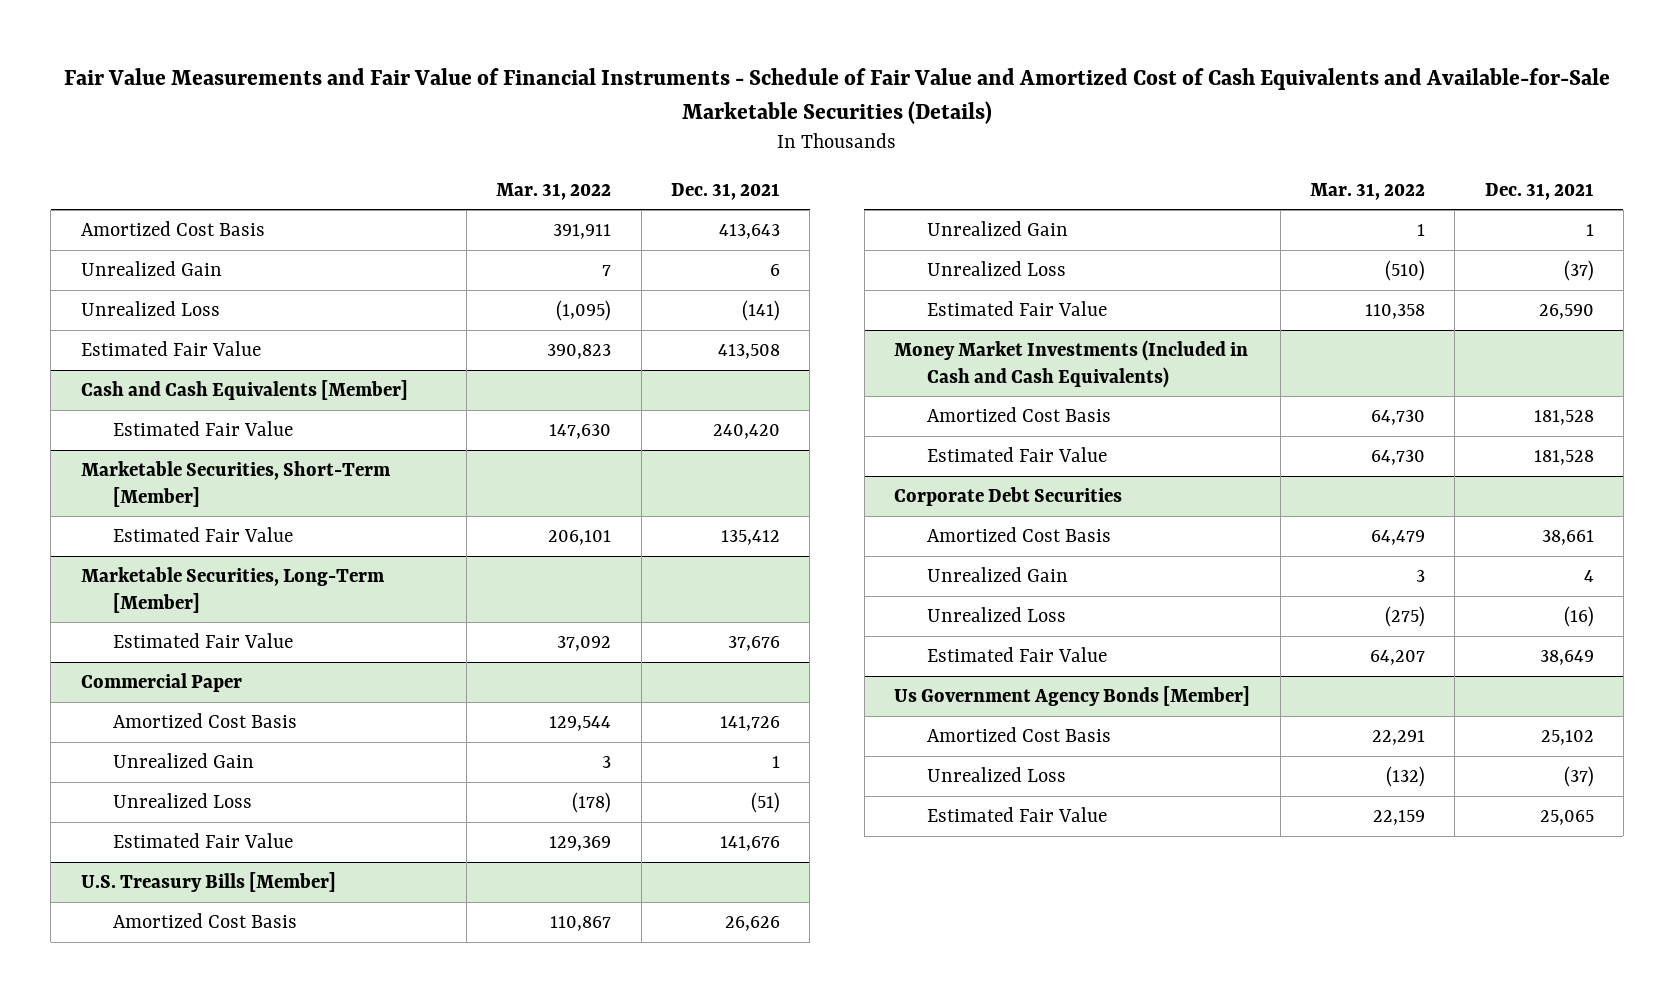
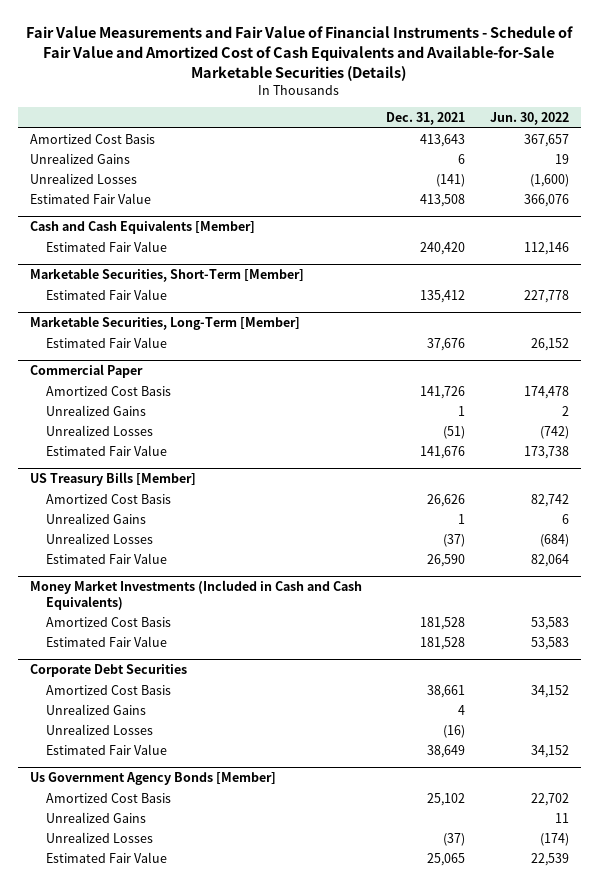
- | Mar. 31, 2022 | Dec. 31, 2021
+ | Dec. 31, 2021 | Jun. 30, 2022
- Unrealized Gain | 7 | 6
- Unrealized Loss | (1,095) | (141)
+ Unrealized Gains | 6 | 19
+ Unrealized Losses | (141) | (1,600)
@ Commercial Paper
- Unrealized Gain | 3 | 1
- Unrealized Loss | (178) | (51)
+ Unrealized Gains | 1 | 2
+ Unrealized Losses | (51) | (742)
- U.S. Treasury Bills [Member]
+ US Treasury Bills [Member]
- Unrealized Gain | 1 | 1
- Unrealized Loss | (510) | (37)
+ Unrealized Gains | 1 | 6
+ Unrealized Losses | (37) | (684)
@ Corporate Debt Securities
- Unrealized Gain | 3 | 4
- Unrealized Loss | (275) | (16)
+ Unrealized Gains | 4 |
+ Unrealized Losses | (16) |
@ Us Government Agency Bonds [Member]
- Unrealized Loss | (132) | (37)
+ Unrealized Gains | | 11
+ Unrealized Losses | (37) | (174)

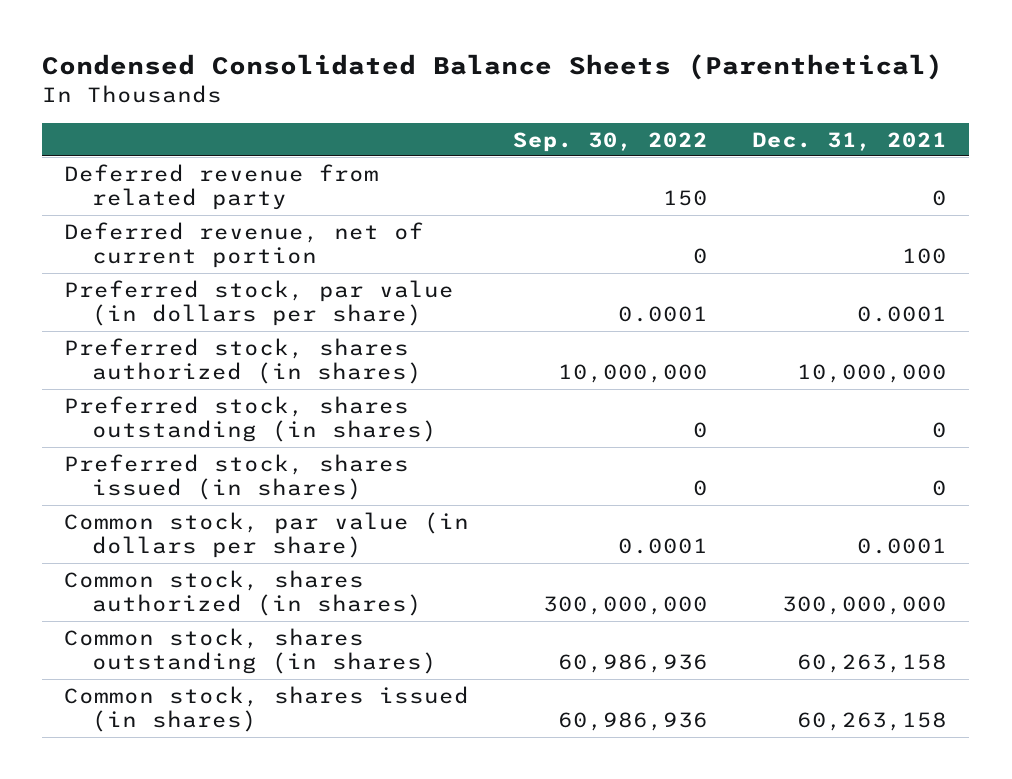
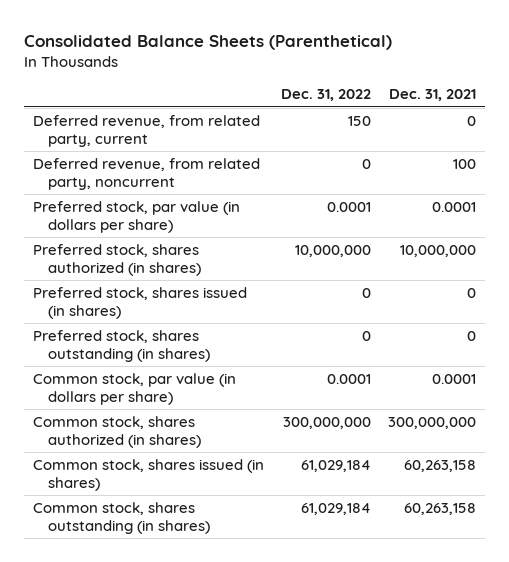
- Condensed Consolidated Balance Sheets (Parenthetical)
+ Consolidated Balance Sheets (Parenthetical)
- | Sep. 30, 2022 | Dec. 31, 2021
+ | Dec. 31, 2022 | Dec. 31, 2021
- Deferred revenue from related party | 150 | 0
- Deferred revenue, net of current portion | 0 | 100
+ Deferred revenue, from related party, current | 150 | 0
+ Deferred revenue, from related party, noncurrent | 0 | 100
moved down: Preferred stock, shares outstanding (in shares) | 0 | 0
moved down: Common stock, shares outstanding (in shares) | 61,029,184 | 60,263,158

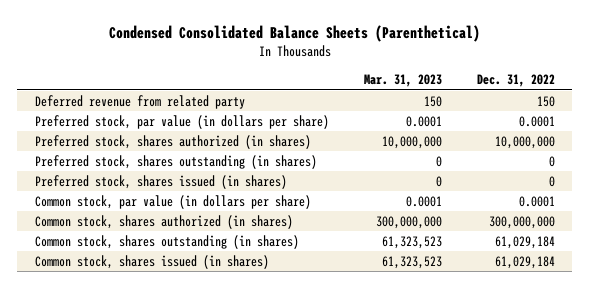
- Consolidated Balance Sheets (Parenthetical)
+ Condensed Consolidated Balance Sheets (Parenthetical)
- | Dec. 31, 2022 | Dec. 31, 2021
+ | Mar. 31, 2023 | Dec. 31, 2022
- Deferred revenue, from related party, current | 150 | 0
- Deferred revenue, from related party, noncurrent | 0 | 100
+ Deferred revenue from related party | 150 | 150
moved down: Preferred stock, shares issued (in shares) | 0 | 0
moved down: Common stock, shares issued (in shares) | 61,323,523 | 61,029,184

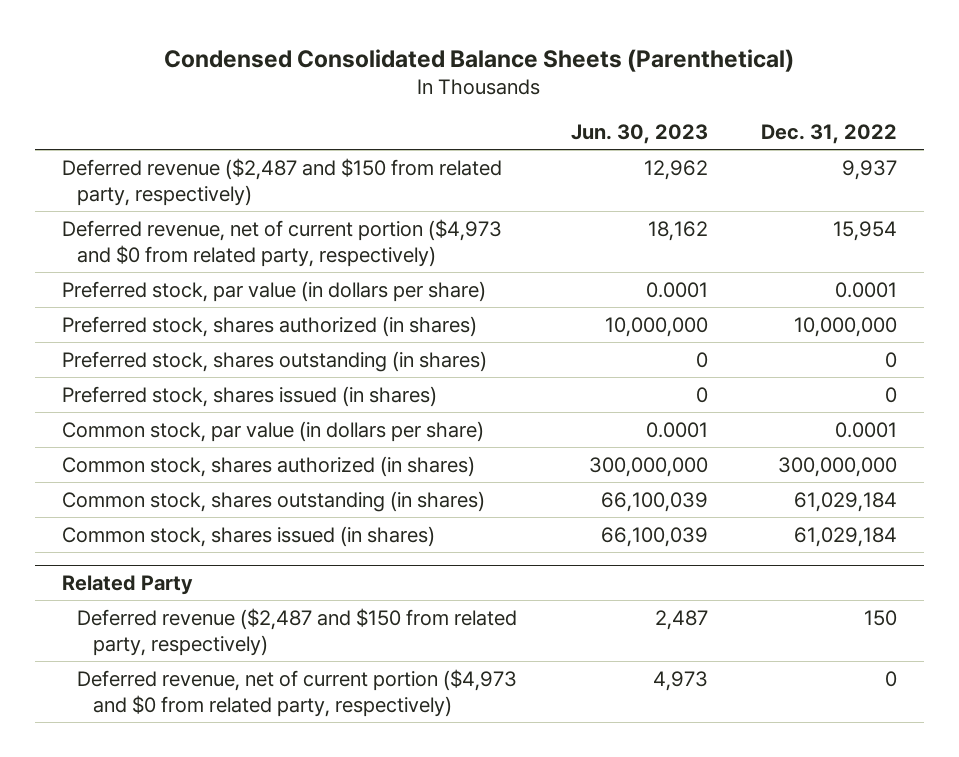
- | Mar. 31, 2023 | Dec. 31, 2022
+ | Jun. 30, 2023 | Dec. 31, 2022
- Deferred revenue from related party | 150 | 150
+ Deferred revenue ($2,487 and $150 from related party, respectively) | 12,962 | 9,937
+ Deferred revenue, net of current portion ($4,973 and $0 from related party, respectively) | 18,162 | 15,954
+ Related Party
+ Deferred revenue ($2,487 and $150 from related party, respectively) | 2,487 | 150
+ Deferred revenue, net of current portion ($4,973 and $0 from related party, respectively) | 4,973 | 0

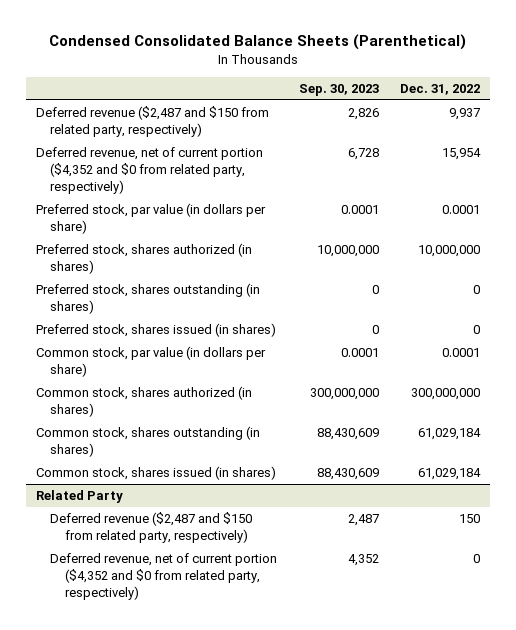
- | Jun. 30, 2023 | Dec. 31, 2022
+ | Sep. 30, 2023 | Dec. 31, 2022
- Deferred revenue, net of current portion ($4,973 and $0 from related party, respectively) | 18,162 | 15,954
+ Deferred revenue, net of current portion ($4,352 and $0 from related party, respectively) | 6,728 | 15,954
@ Related Party
- Deferred revenue, net of current portion ($4,973 and $0 from related party, respectively) | 4,973 | 0
+ Deferred revenue, net of current portion ($4,352 and $0 from related party, respectively) | 4,352 | 0

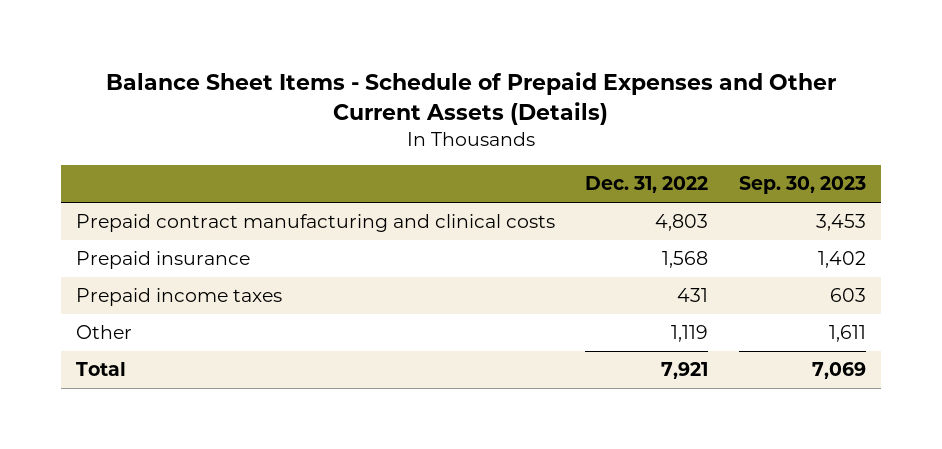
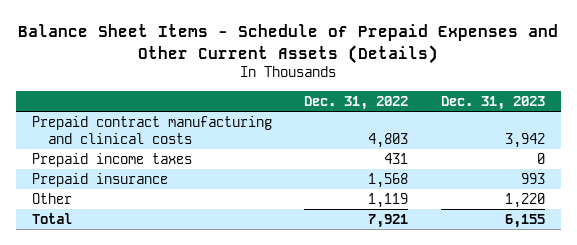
- | Dec. 31, 2022 | Sep. 30, 2023
+ | Dec. 31, 2022 | Dec. 31, 2023
moved down: Prepaid insurance | 1,568 | 993

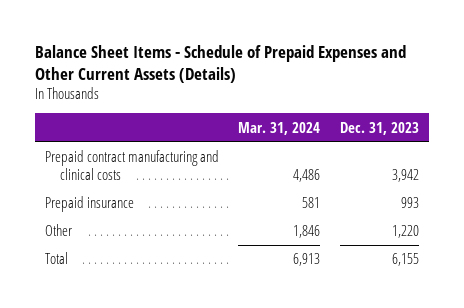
- | Dec. 31, 2022 | Dec. 31, 2023
+ | Mar. 31, 2024 | Dec. 31, 2023
- Prepaid income taxes | 431 | 0

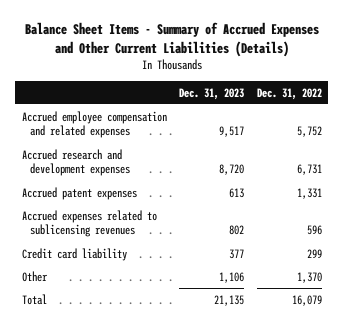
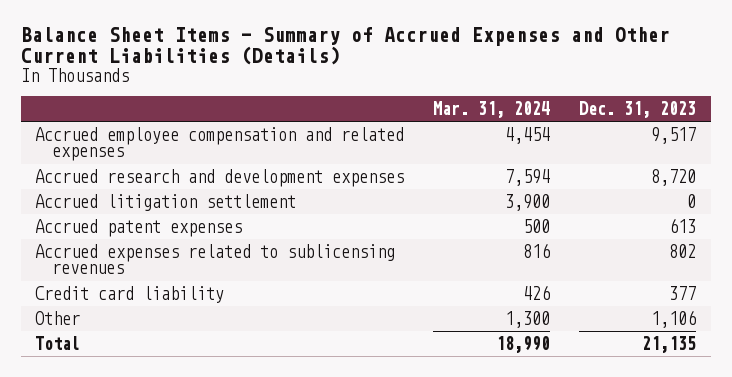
- | Dec. 31, 2023 | Dec. 31, 2022
+ | Mar. 31, 2024 | Dec. 31, 2023
+ Accrued litigation settlement | 3,900 | 0

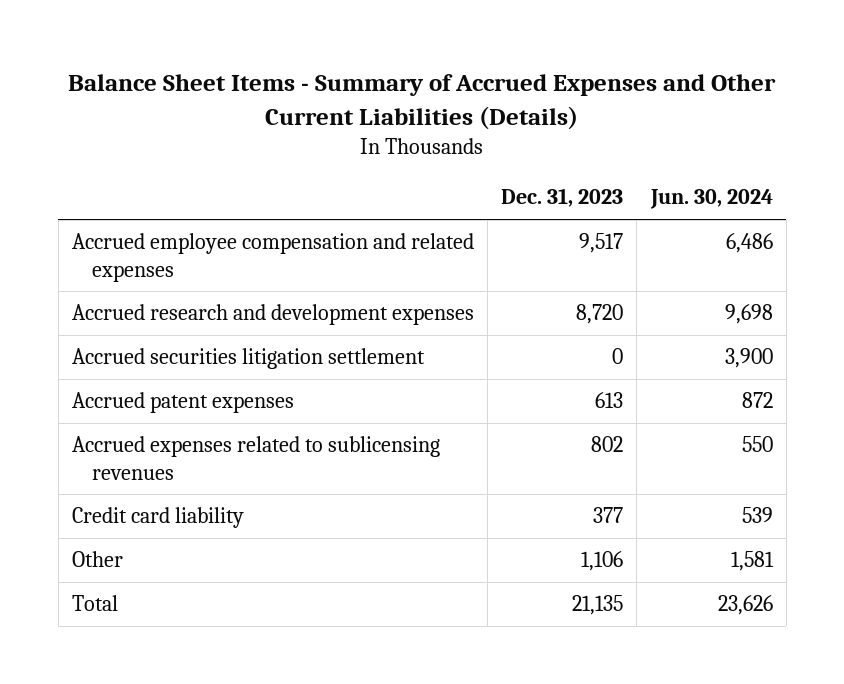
- | Mar. 31, 2024 | Dec. 31, 2023
+ | Dec. 31, 2023 | Jun. 30, 2024
- Accrued litigation settlement | 3,900 | 0
+ Accrued securities litigation settlement | 0 | 3,900

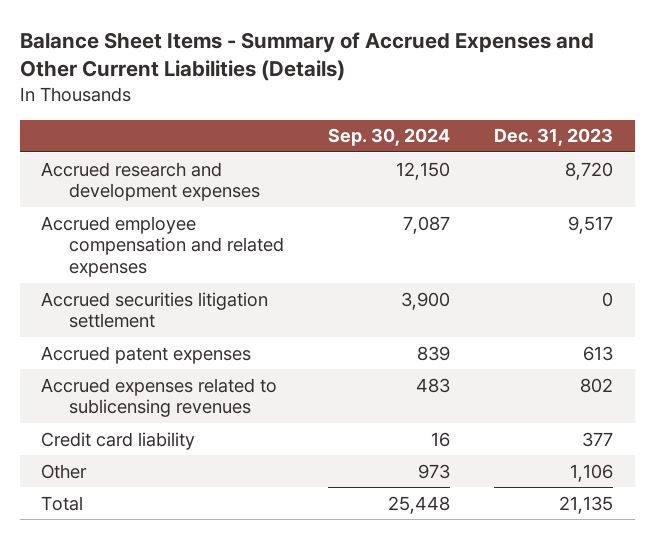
- | Dec. 31, 2023 | Jun. 30, 2024
+ | Sep. 30, 2024 | Dec. 31, 2023
moved down: Accrued employee compensation and related expenses | 7,087 | 9,517

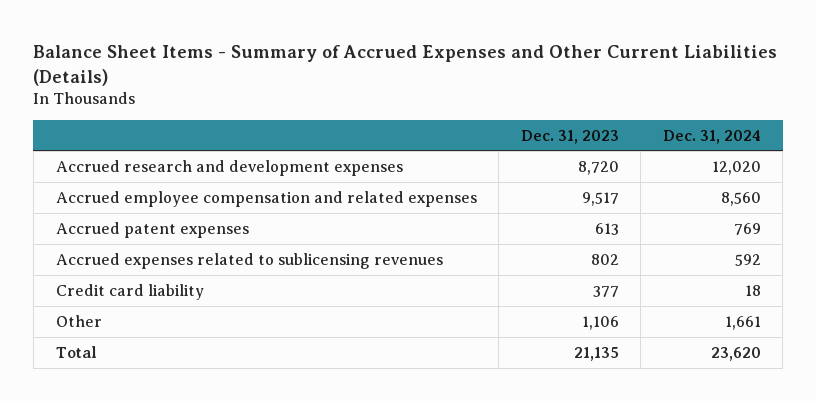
- | Sep. 30, 2024 | Dec. 31, 2023
+ | Dec. 31, 2023 | Dec. 31, 2024
- Accrued securities litigation settlement | 3,900 | 0

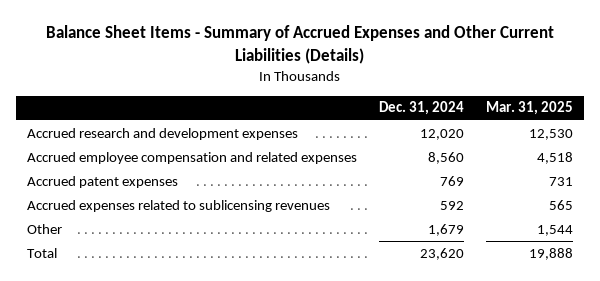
- | Dec. 31, 2023 | Dec. 31, 2024
+ | Dec. 31, 2024 | Mar. 31, 2025
- Credit card liability | 377 | 18
- Other | 1,106 | 1,661
+ Other | 1,679 | 1,544

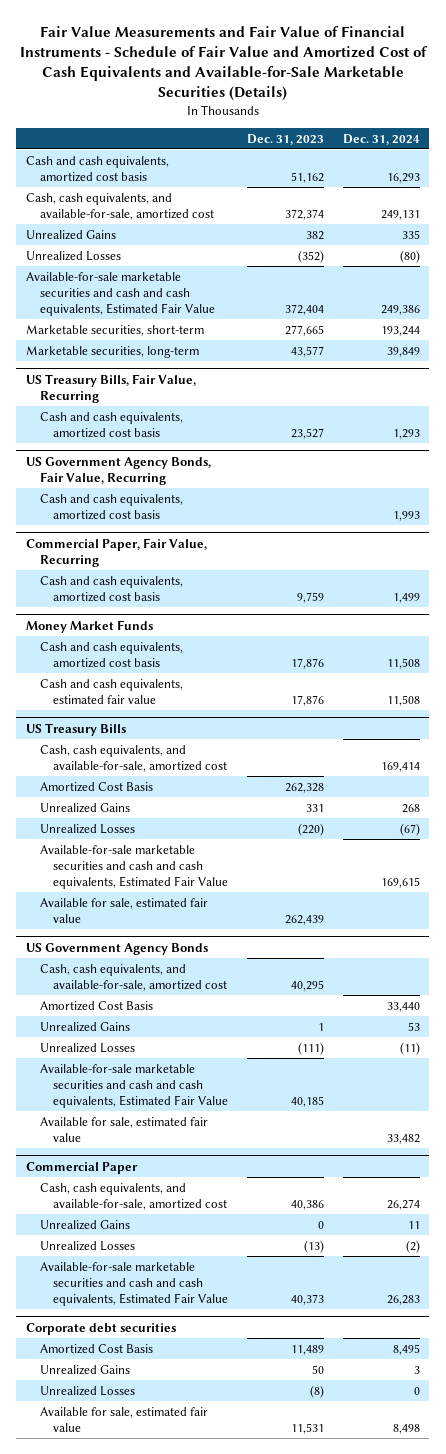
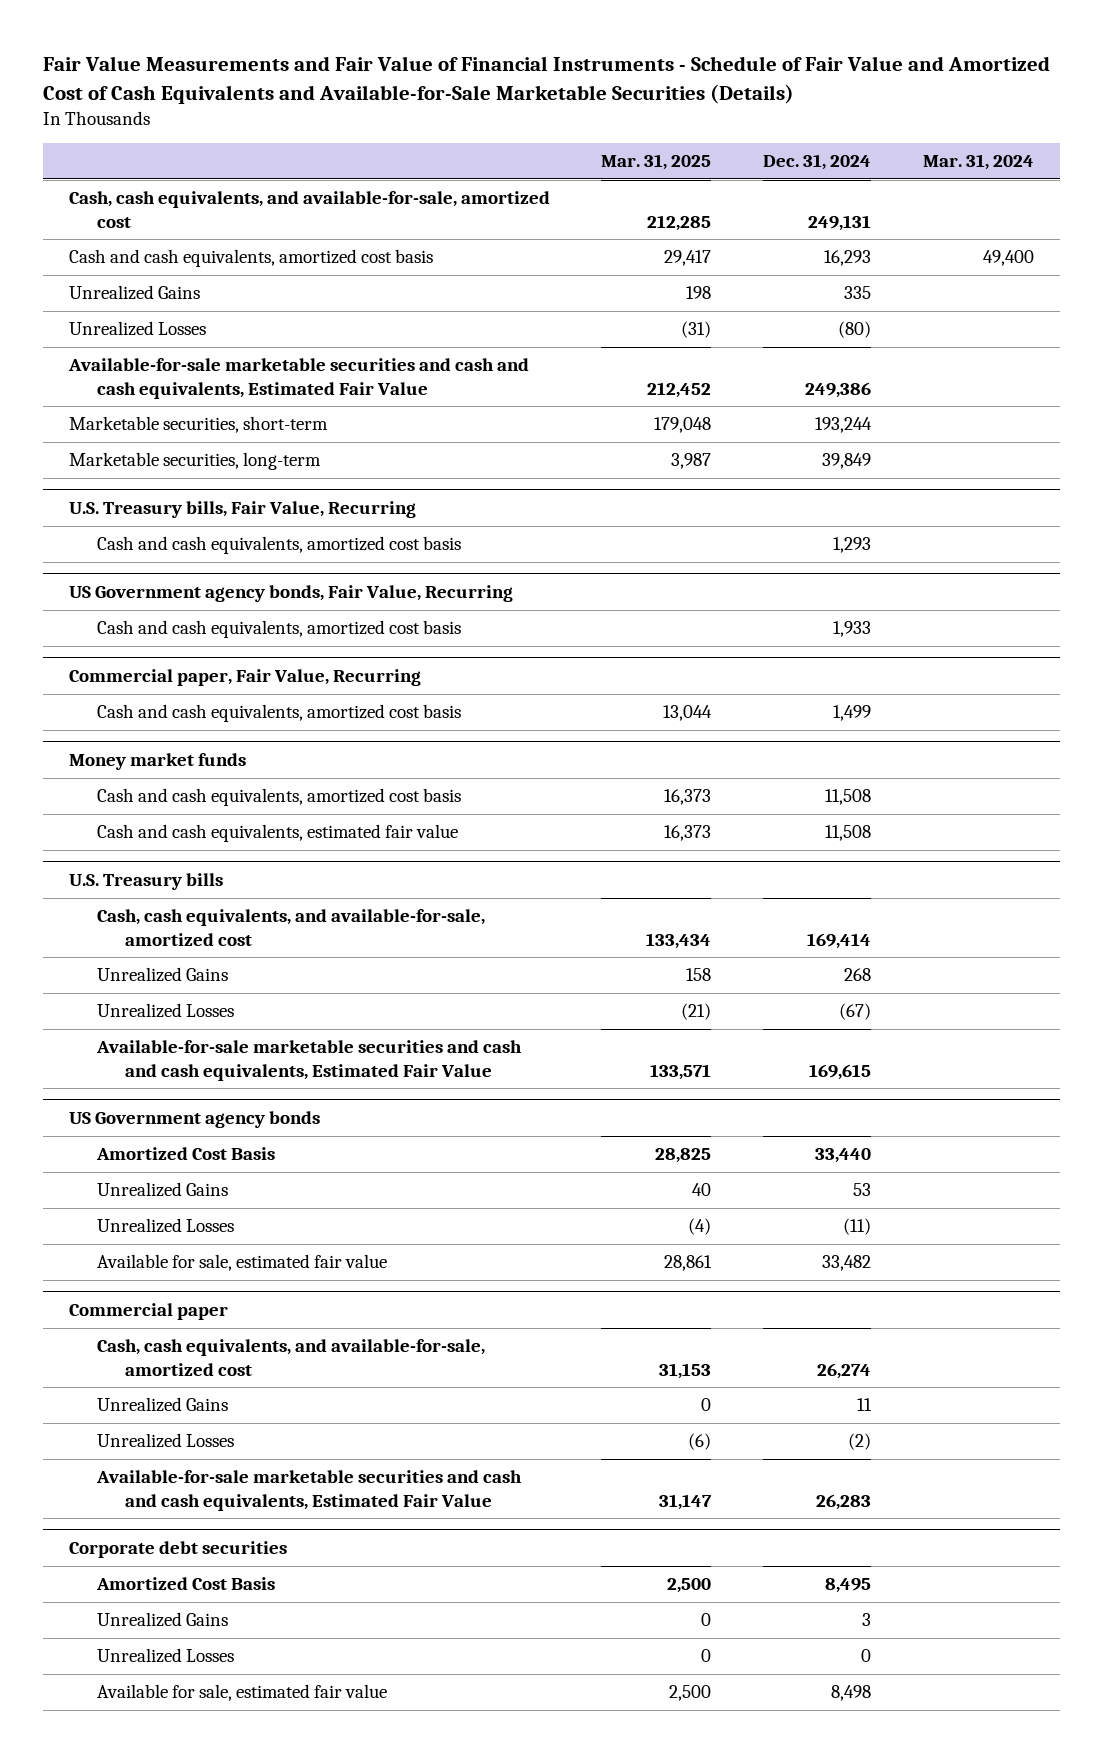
- | Dec. 31, 2023 | Dec. 31, 2024
+ | Mar. 31, 2025 | Dec. 31, 2024 | Mar. 31, 2024
moved down: Cash and cash equivalents, amortized cost basis | 29,417 | 16,293 | 49,400
- US Treasury Bills, Fair Value, Recurring
+ U.S. Treasury bills, Fair Value, Recurring
- US Government Agency Bonds, Fair Value, Recurring
- Cash and cash equivalents, amortized cost basis | | 1,993
- Commercial Paper, Fair Value, Recurring
+ US Government agency bonds, Fair Value, Recurring
+ Cash and cash equivalents, amortized cost basis | | 1,933 |
+ Commercial paper, Fair Value, Recurring
- Money Market Funds
+ Money market funds
- US Treasury Bills
+ U.S. Treasury bills
- Amortized Cost Basis | 262,328 |
- Available for sale, estimated fair value | 262,439 |
- US Government Agency Bonds
- Cash, cash equivalents, and available-for-sale, amortized cost | 40,295 |
+ US Government agency bonds
- Available-for-sale marketable securities and cash and cash equivalents, Estimated Fair Value | 40,185 |
- Commercial Paper
+ Commercial paper

